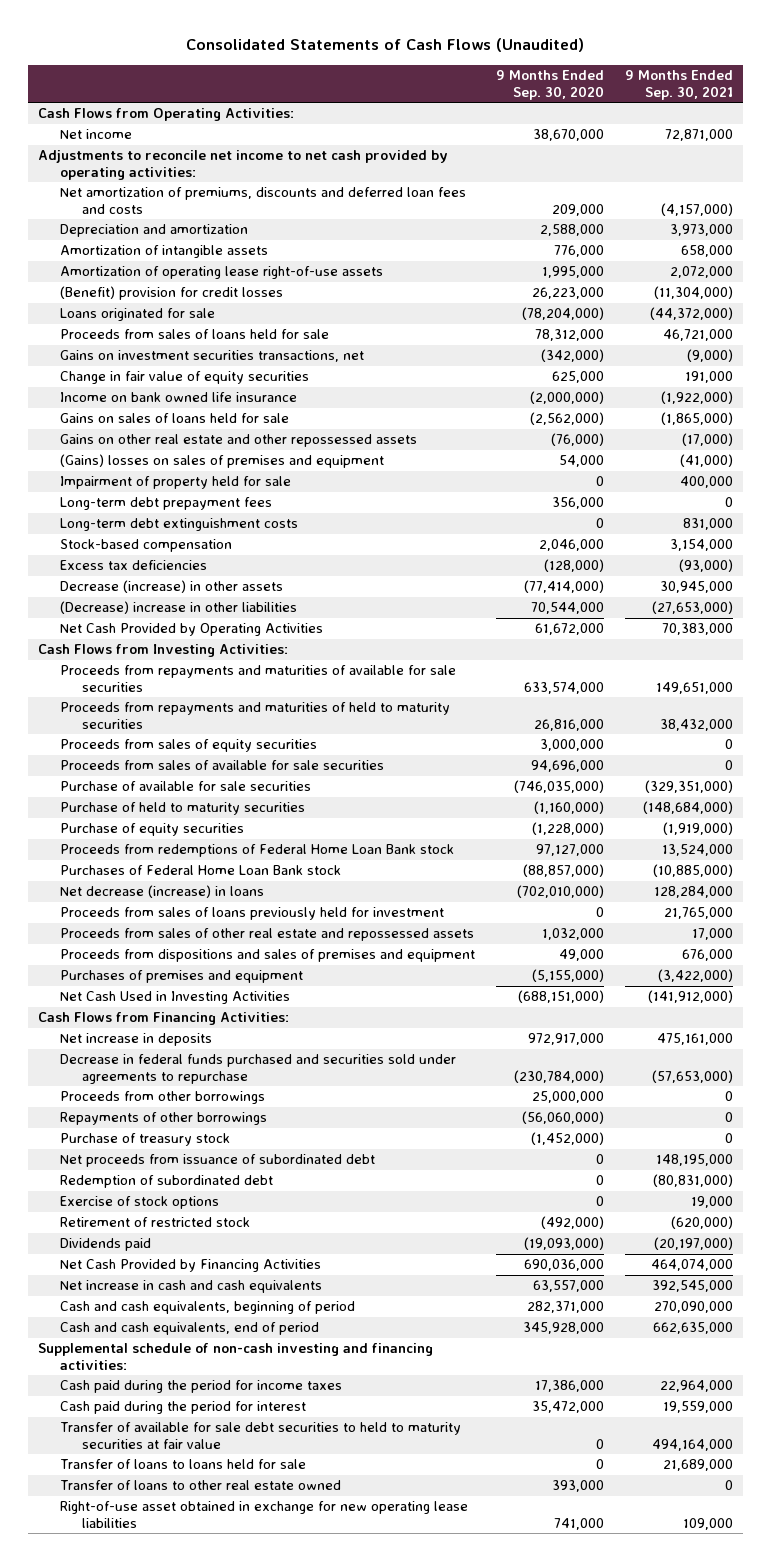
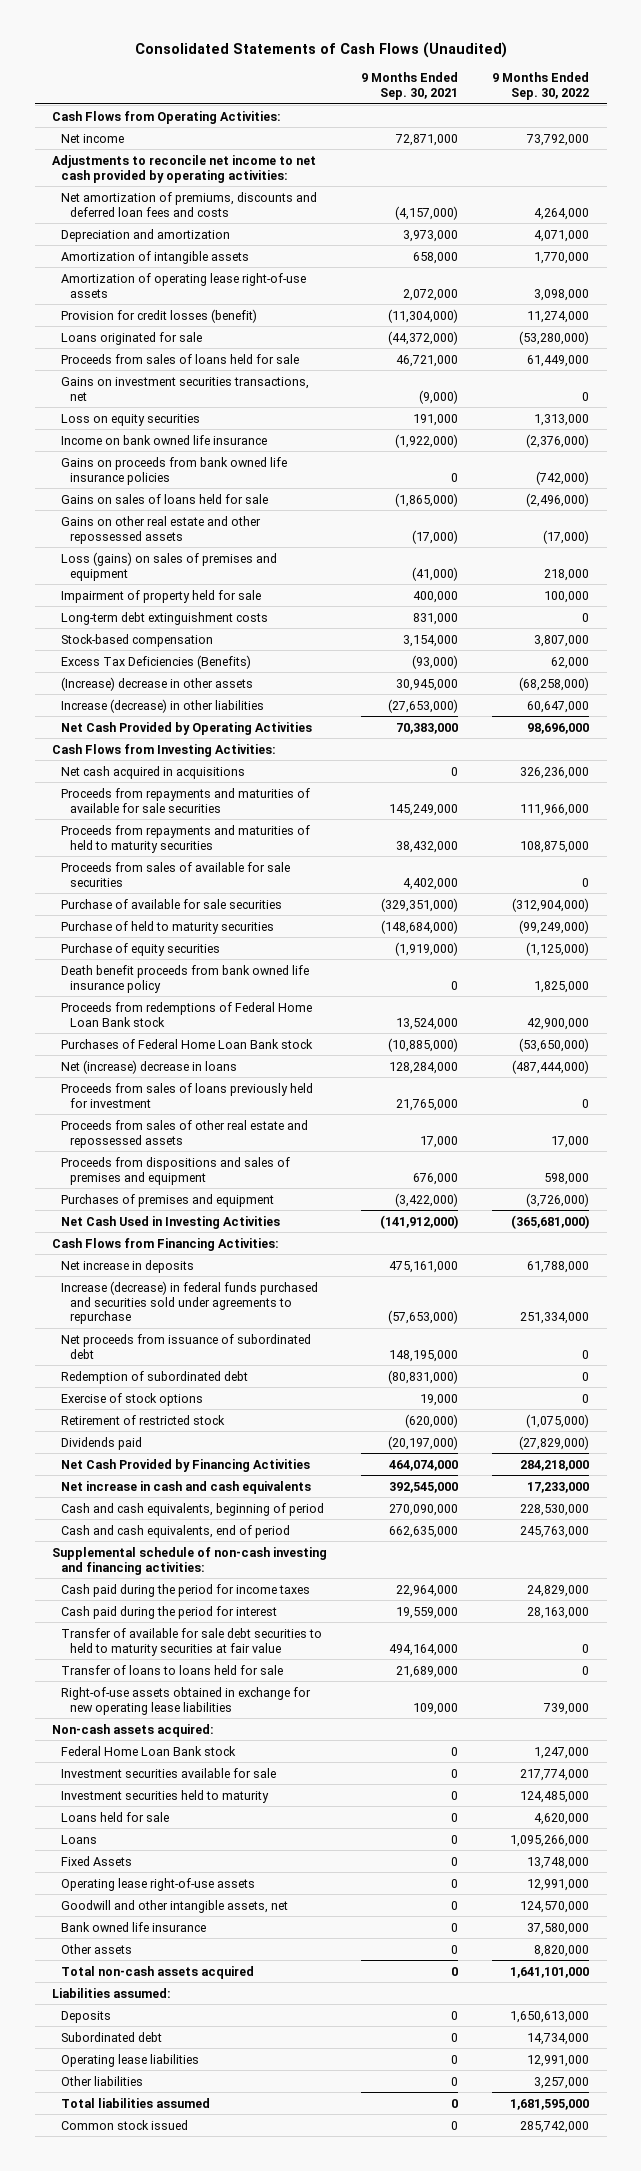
- | 9 Months Ended Sep. 30, 2020 | 9 Months Ended Sep. 30, 2021
+ | 9 Months Ended Sep. 30, 2021 | 9 Months Ended Sep. 30, 2022
- (Benefit) provision for credit losses | 26,223,000 | (11,304,000)
+ Provision for credit losses (benefit) | (11,304,000) | 11,274,000
- Change in fair value of equity securities | 625,000 | 191,000
+ Loss on equity securities | 191,000 | 1,313,000
+ Gains on proceeds from bank owned life insurance policies | 0 | (742,000)
- (Gains) losses on sales of premises and equipment | 54,000 | (41,000)
+ Loss (gains) on sales of premises and equipment | (41,000) | 218,000
- Long-term debt prepayment fees | 356,000 | 0
- Excess tax deficiencies | (128,000) | (93,000)
- Decrease (increase) in other assets | (77,414,000) | 30,945,000
- (Decrease) increase in other liabilities | 70,544,000 | (27,653,000)
+ Excess Tax Deficiencies (Benefits) | (93,000) | 62,000
+ (Increase) decrease in other assets | 30,945,000 | (68,258,000)
+ Increase (decrease) in other liabilities | (27,653,000) | 60,647,000
- Proceeds from repayments and maturities of available for sale securities | 633,574,000 | 149,651,000
+ Net cash acquired in acquisitions | 0 | 326,236,000
+ Proceeds from repayments and maturities of available for sale securities | 145,249,000 | 111,966,000
- Proceeds from sales of equity securities | 3,000,000 | 0
- Proceeds from sales of available for sale securities | 94,696,000 | 0
+ Proceeds from sales of available for sale securities | 4,402,000 | 0
+ Death benefit proceeds from bank owned life insurance policy | 0 | 1,825,000
- Net decrease (increase) in loans | (702,010,000) | 128,284,000
+ Net (increase) decrease in loans | 128,284,000 | (487,444,000)
- Decrease in federal funds purchased and securities sold under agreements to repurchase | (230,784,000) | (57,653,000)
- Proceeds from other borrowings | 25,000,000 | 0
- Repayments of other borrowings | (56,060,000) | 0
- Purchase of treasury stock | (1,452,000) | 0
+ Increase (decrease) in federal funds purchased and securities sold under agreements to repurchase | (57,653,000) | 251,334,000
- Transfer of loans to other real estate owned | 393,000 | 0
- Right-of-use asset obtained in exchange for new operating lease liabilities | 741,000 | 109,000
+ Right-of-use assets obtained in exchange for new operating lease liabilities | 109,000 | 739,000
+ Non-cash assets acquired:
+ Federal Home Loan Bank stock | 0 | 1,247,000
+ Investment securities available for sale | 0 | 217,774,000
+ Investment securities held to maturity | 0 | 124,485,000
+ Loans held for sale | 0 | 4,620,000
+ Loans | 0 | 1,095,266,000
+ Fixed Assets | 0 | 13,748,000
+ Operating lease right-of-use assets | 0 | 12,991,000
+ Goodwill and other intangible assets, net | 0 | 124,570,000
+ Bank owned life insurance | 0 | 37,580,000
+ Other assets | 0 | 8,820,000
+ Total non-cash assets acquired | 0 | 1,641,101,000
+ Liabilities assumed:
+ Deposits | 0 | 1,650,613,000
+ Subordinated debt | 0 | 14,734,000
+ Operating lease liabilities | 0 | 12,991,000
+ Other liabilities | 0 | 3,257,000
+ Total liabilities assumed | 0 | 1,681,595,000
+ Common stock issued | 0 | 285,742,000

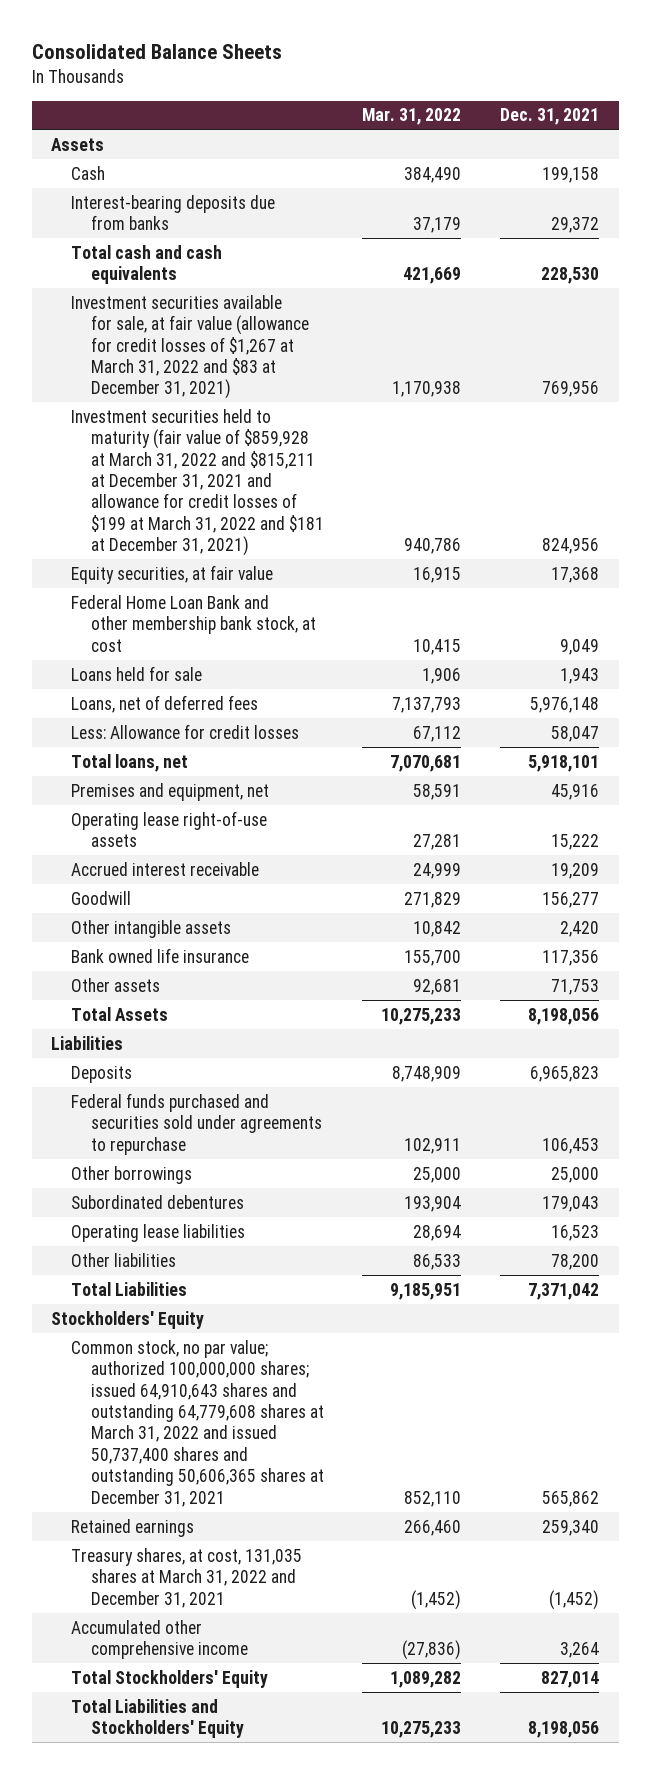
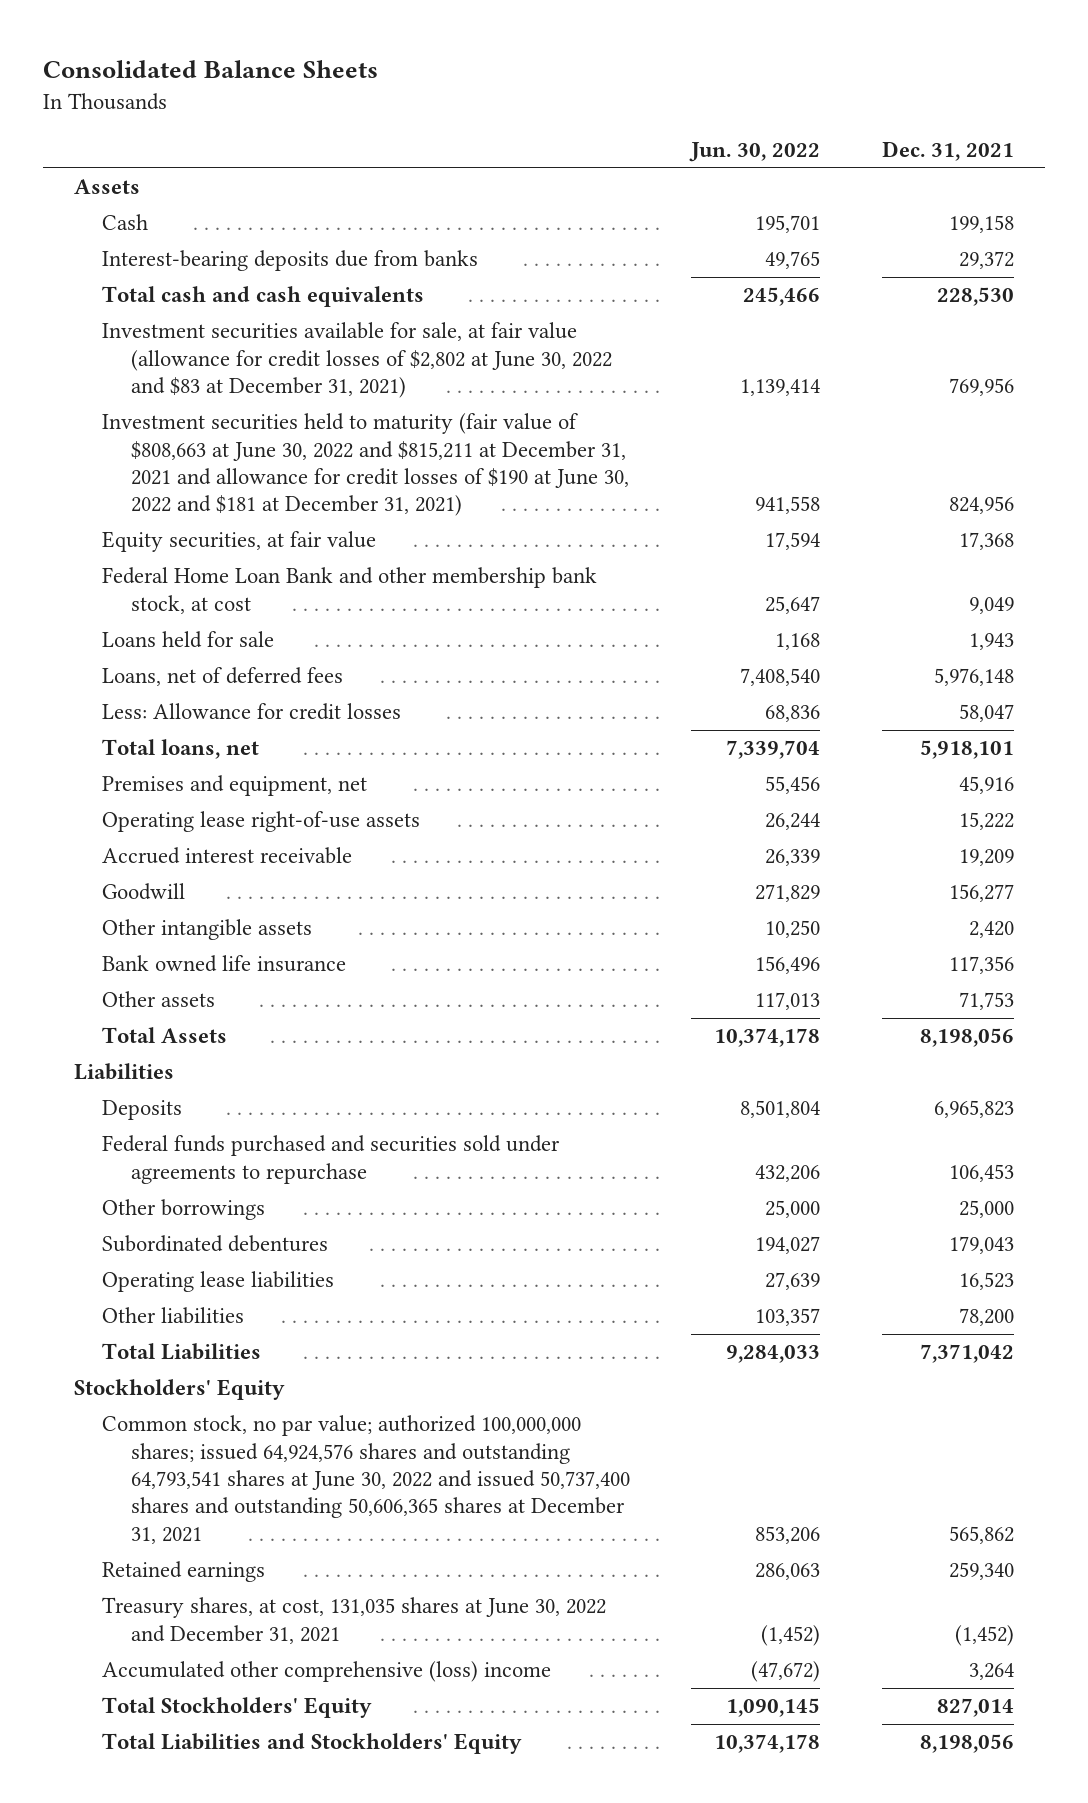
- | Mar. 31, 2022 | Dec. 31, 2021
+ | Jun. 30, 2022 | Dec. 31, 2021
- Investment securities available for sale, at fair value (allowance for credit losses of $1,267 at March 31, 2022 and $83 at December 31, 2021) | 1,170,938 | 769,956
- Investment securities held to maturity (fair value of $859,928 at March 31, 2022 and $815,211 at December 31, 2021 and allowance for credit losses of $199 at March 31, 2022 and $181 at December 31, 2021) | 940,786 | 824,956
+ Investment securities available for sale, at fair value (allowance for credit losses of $2,802 at June 30, 2022 and $83 at December 31, 2021) | 1,139,414 | 769,956
+ Investment securities held to maturity (fair value of $808,663 at June 30, 2022 and $815,211 at December 31, 2021 and allowance for credit losses of $190 at June 30, 2022 and $181 at December 31, 2021) | 941,558 | 824,956
- Common stock, no par value; authorized 100,000,000 shares; issued 64,910,643 shares and outstanding 64,779,608 shares at March 31, 2022 and issued 50,737,400 shares and outstanding 50,606,365 shares at December 31, 2021 | 852,110 | 565,862
+ Common stock, no par value; authorized 100,000,000 shares; issued 64,924,576 shares and outstanding 64,793,541 shares at June 30, 2022 and issued 50,737,400 shares and outstanding 50,606,365 shares at December 31, 2021 | 853,206 | 565,862
- Treasury shares, at cost, 131,035 shares at March 31, 2022 and December 31, 2021 | (1,452) | (1,452)
- Accumulated other comprehensive income | (27,836) | 3,264
+ Treasury shares, at cost, 131,035 shares at June 30, 2022 and December 31, 2021 | (1,452) | (1,452)
+ Accumulated other comprehensive (loss) income | (47,672) | 3,264

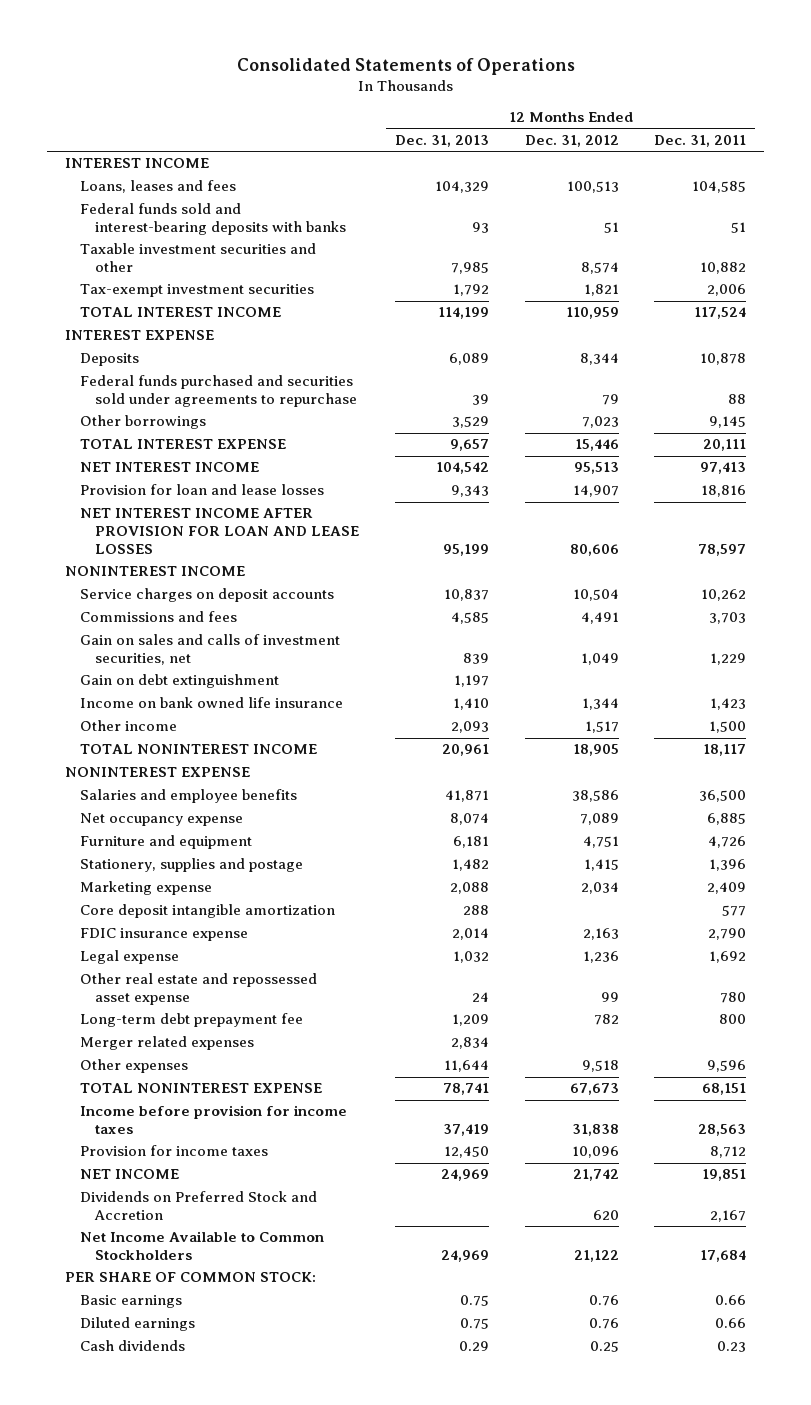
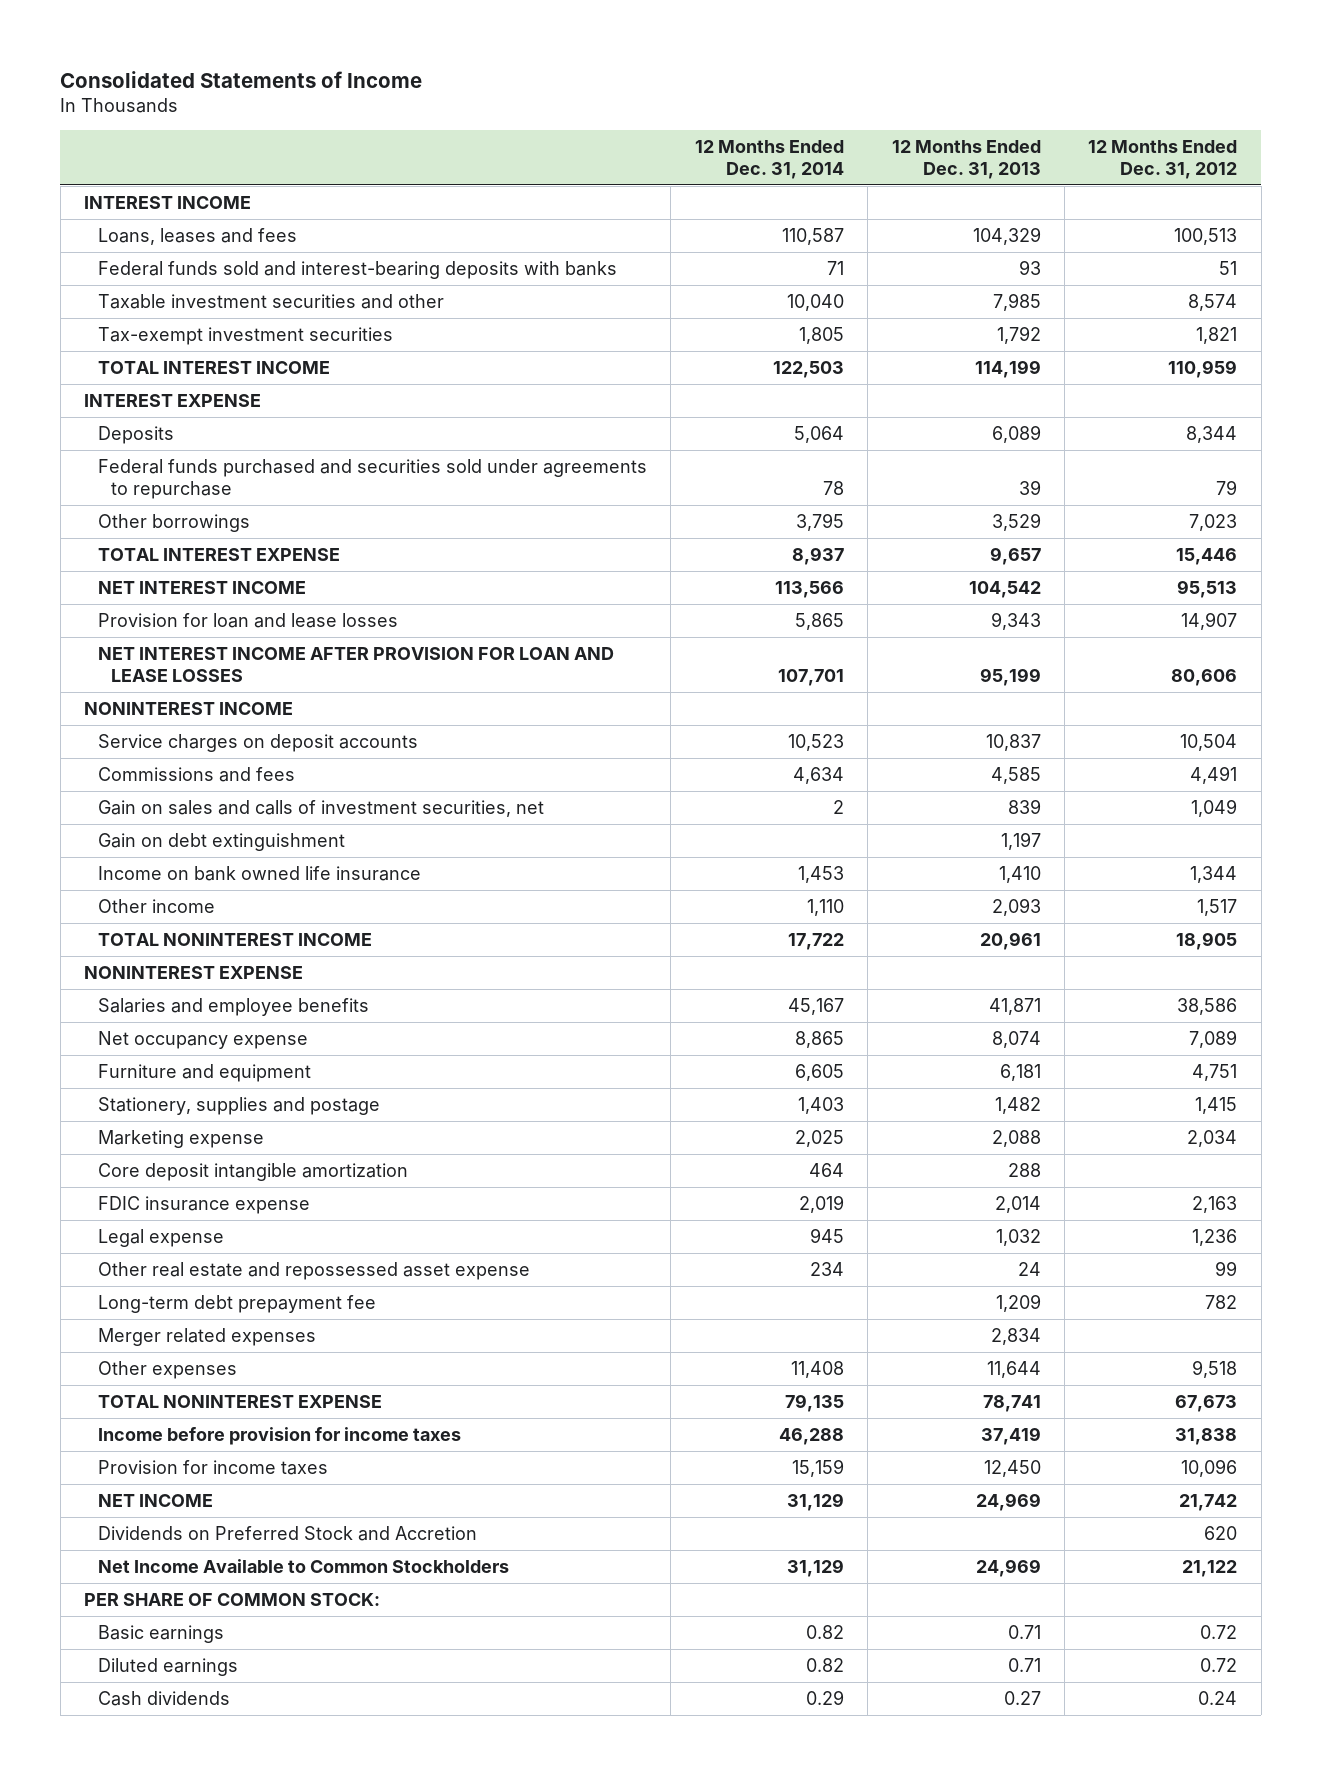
- Consolidated Statements of Operations
+ Consolidated Statements of Income
- | 12 Months Ended Dec. 31, 2013 | 12 Months Ended Dec. 31, 2012 | 12 Months Ended Dec. 31, 2011
+ | 12 Months Ended Dec. 31, 2014 | 12 Months Ended Dec. 31, 2013 | 12 Months Ended Dec. 31, 2012
- Basic earnings | 0.75 | 0.76 | 0.66
- Diluted earnings | 0.75 | 0.76 | 0.66
- Cash dividends | 0.29 | 0.25 | 0.23
+ Basic earnings | 0.82 | 0.71 | 0.72
+ Diluted earnings | 0.82 | 0.71 | 0.72
+ Cash dividends | 0.29 | 0.27 | 0.24

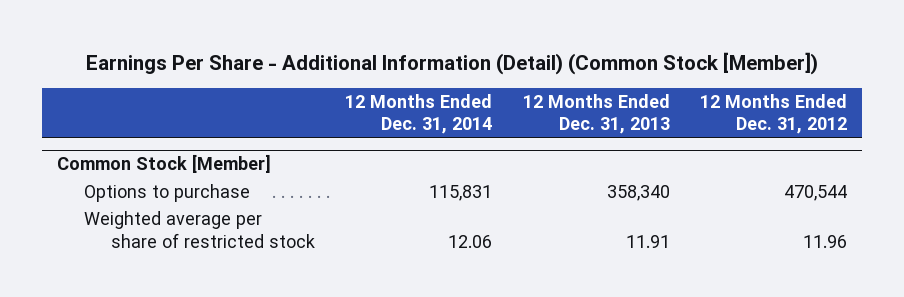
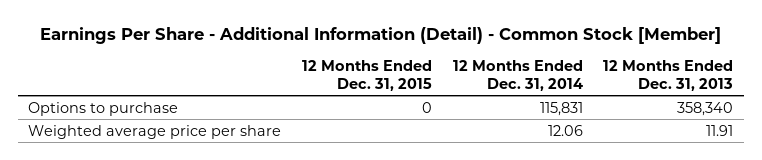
- Earnings Per Share - Additional Information (Detail) (Common Stock [Member])
+ Earnings Per Share - Additional Information (Detail) - Common Stock [Member]
- | 12 Months Ended Dec. 31, 2014 | 12 Months Ended Dec. 31, 2013 | 12 Months Ended Dec. 31, 2012
+ | 12 Months Ended Dec. 31, 2015 | 12 Months Ended Dec. 31, 2014 | 12 Months Ended Dec. 31, 2013
- Common Stock [Member]
- Weighted average per share of restricted stock | 12.06 | 11.91 | 11.96
+ Weighted average price per share | | 12.06 | 11.91

